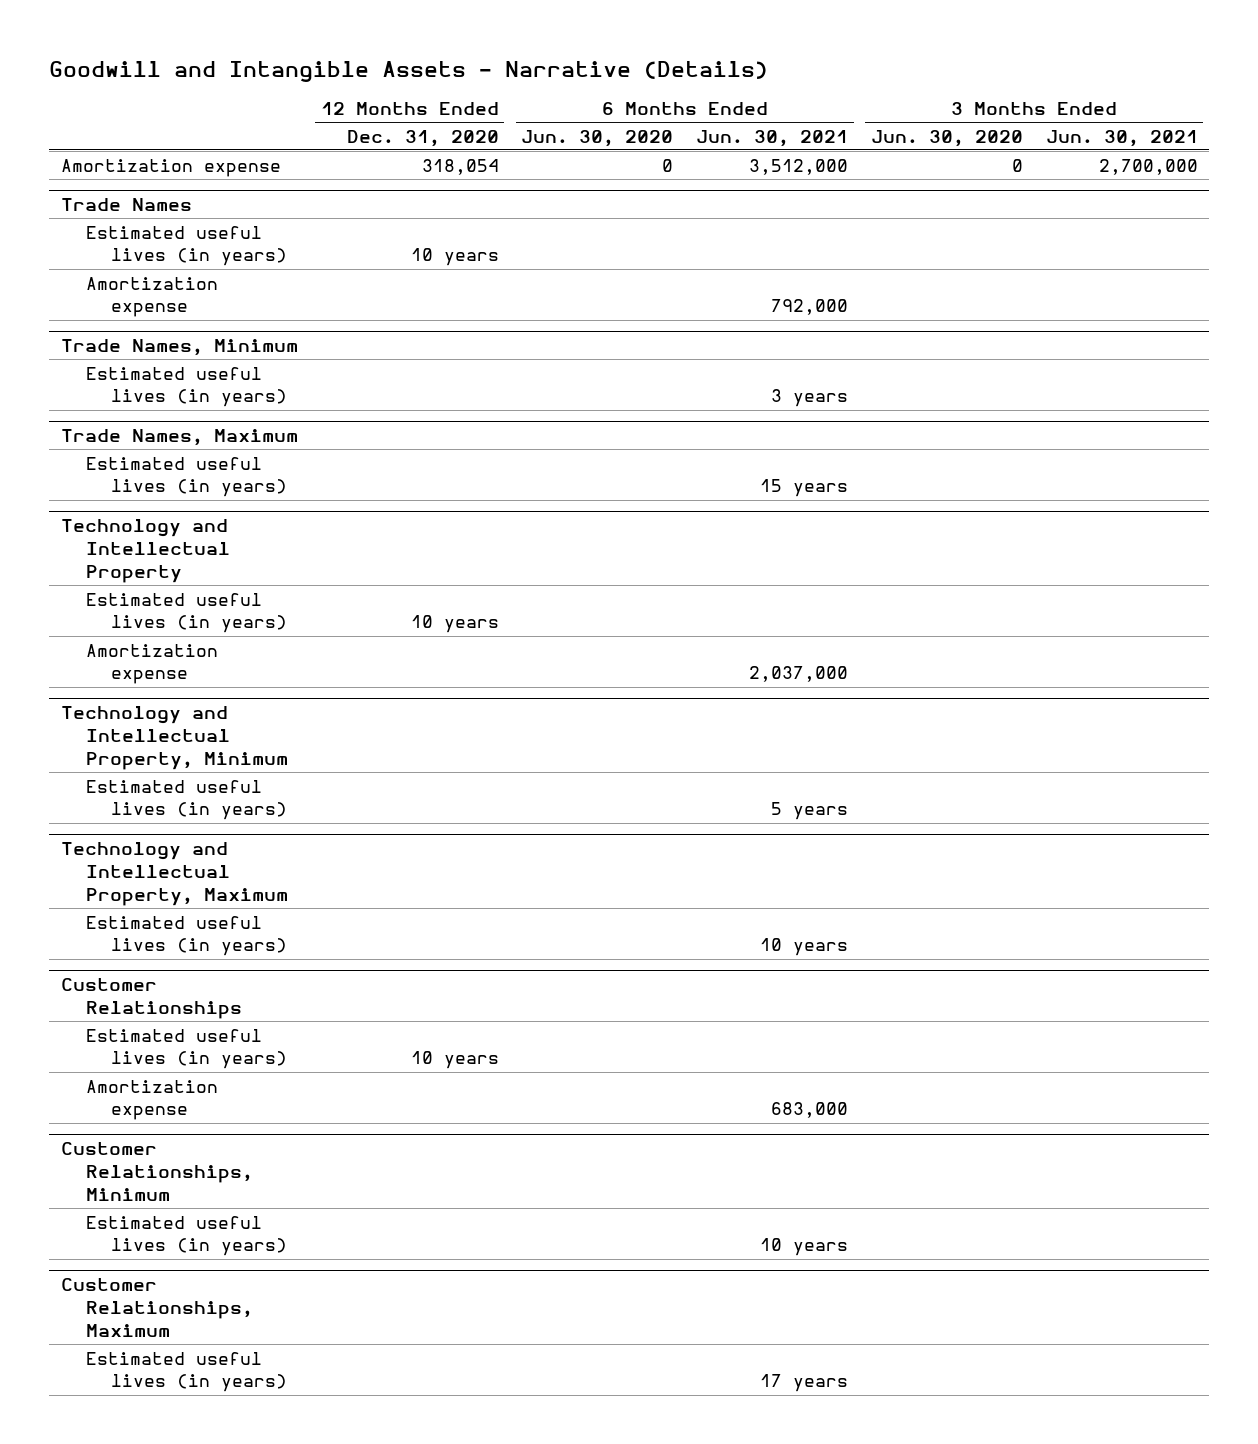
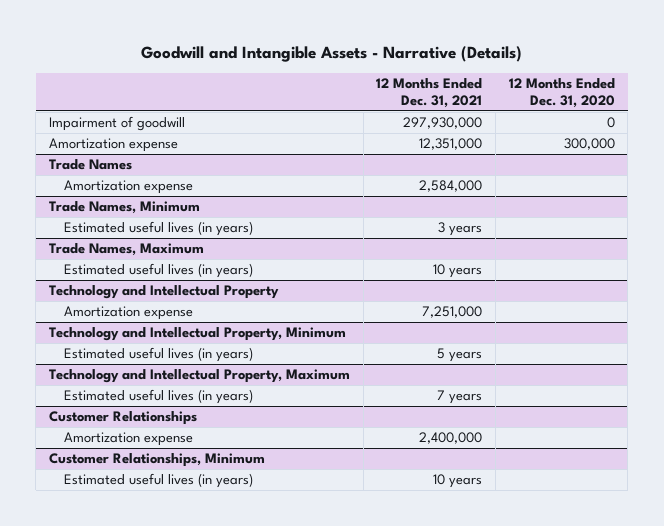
- | 12 Months Ended Dec. 31, 2020 | 6 Months Ended Jun. 30, 2020 | 6 Months Ended Jun. 30, 2021 | 3 Months Ended Jun. 30, 2020 | 3 Months Ended Jun. 30, 2021
+ | 12 Months Ended Dec. 31, 2021 | 12 Months Ended Dec. 31, 2020
- Amortization expense | 318,054 | 0 | 3,512,000 | 0 | 2,700,000
+ Impairment of goodwill | 297,930,000 | 0
+ Amortization expense | 12,351,000 | 300,000
@ Trade Names
- Estimated useful lives (in years) | 10 years | | | |
@ Technology and Intellectual Property
- Estimated useful lives (in years) | 10 years | | | |
@ Customer Relationships
- Estimated useful lives (in years) | 10 years | | | |
- Customer Relationships, Maximum
- Estimated useful lives (in years) | | | 17 years | |

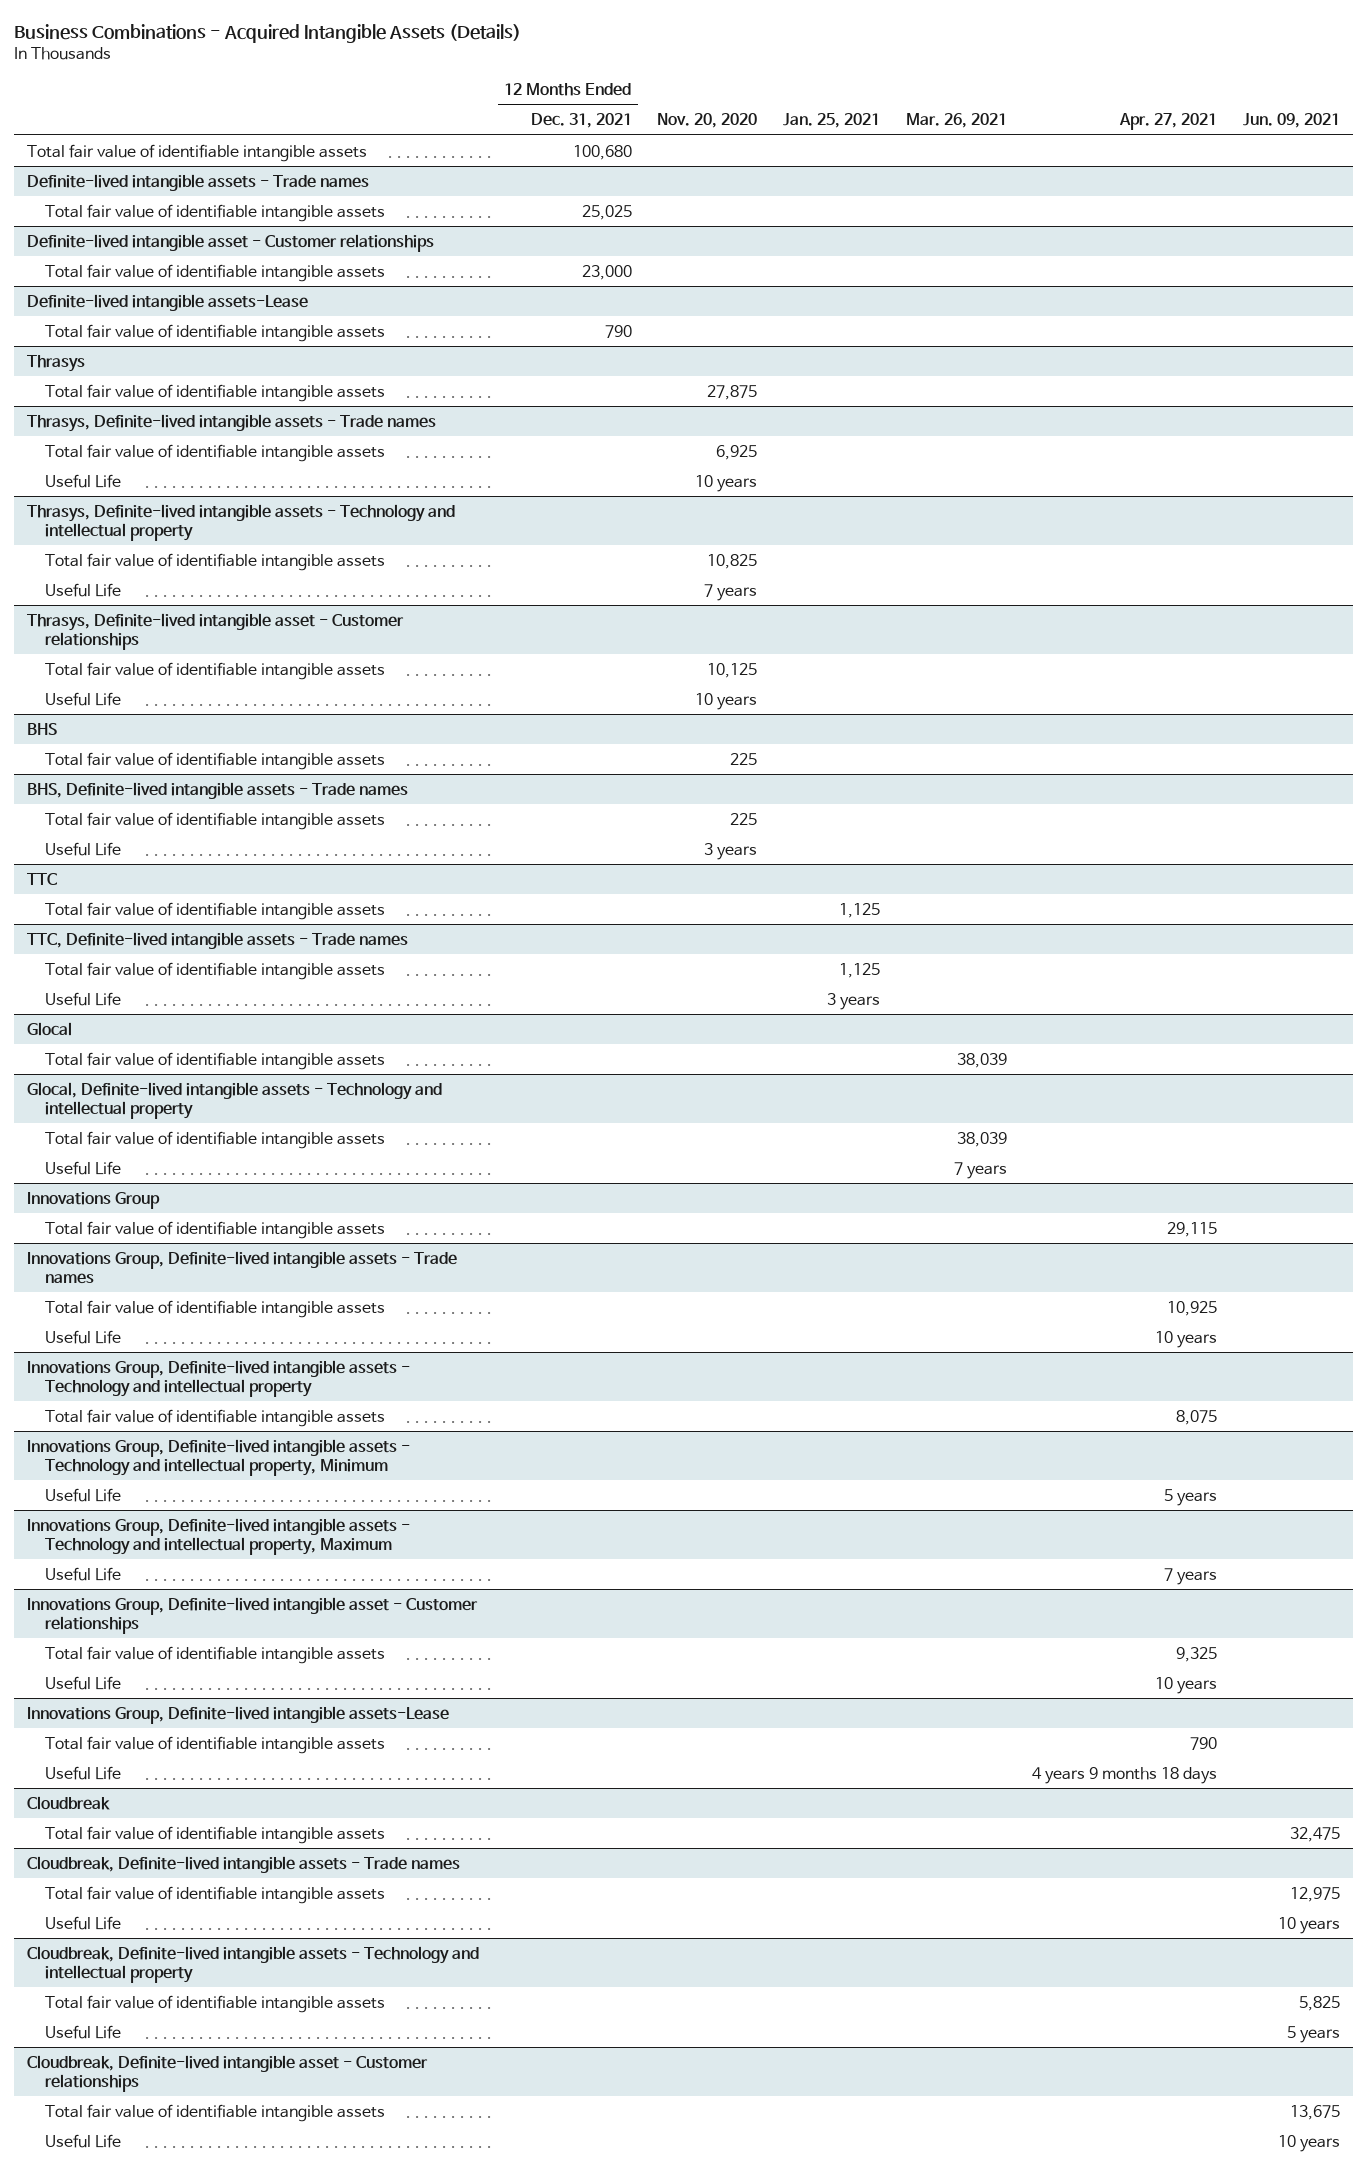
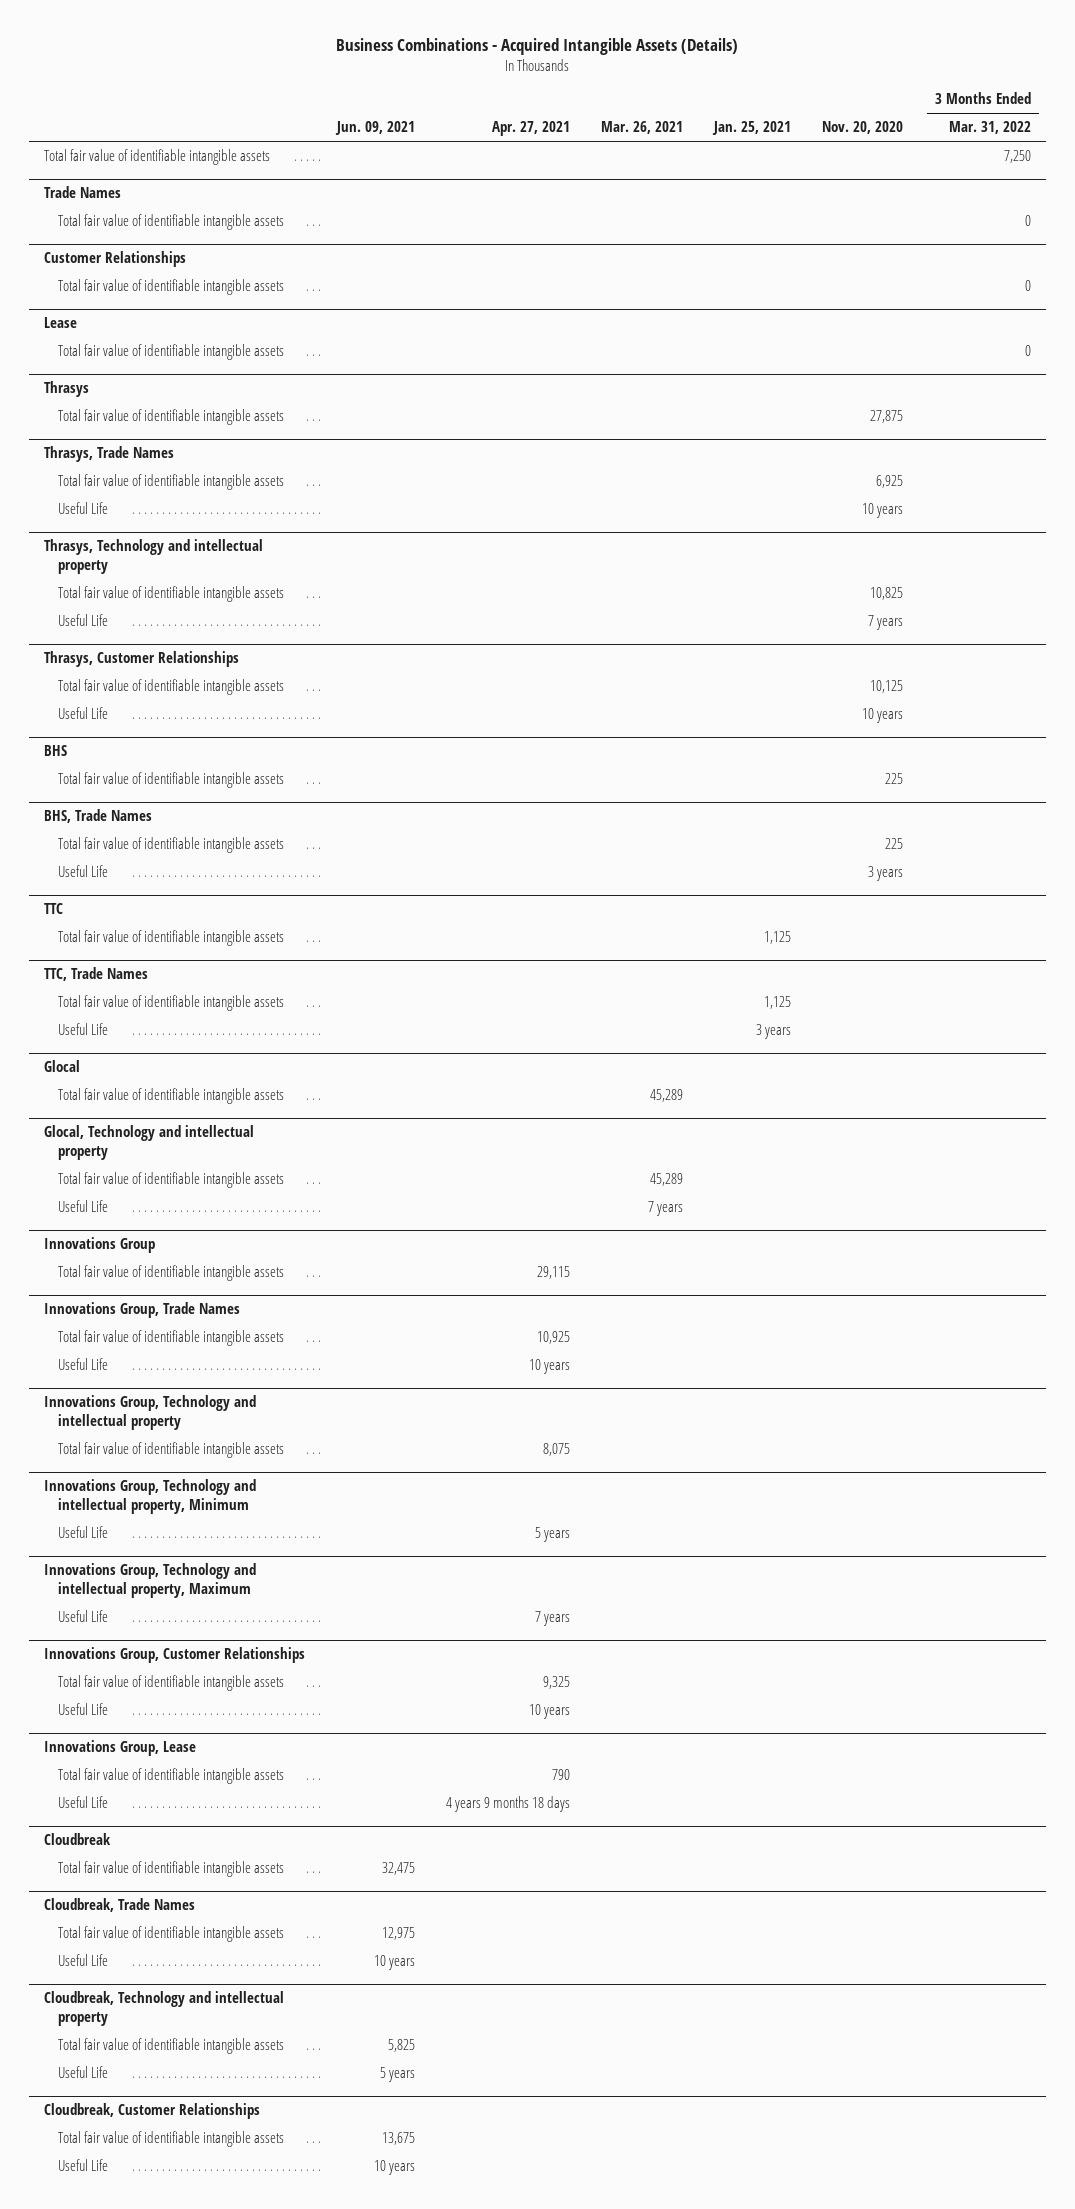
- | 12 Months Ended Dec. 31, 2021 | Nov. 20, 2020 | Jan. 25, 2021 | Mar. 26, 2021 | Apr. 27, 2021 | Jun. 09, 2021
+ | Jun. 09, 2021 | Apr. 27, 2021 | Mar. 26, 2021 | Jan. 25, 2021 | Nov. 20, 2020 | 3 Months Ended Mar. 31, 2022
- Definite-lived intangible assets - Trade names
+ Trade Names
- Definite-lived intangible asset - Customer relationships
+ Customer Relationships
- Definite-lived intangible assets-Lease
+ Lease
- Thrasys, Definite-lived intangible assets - Trade names
+ Thrasys, Trade Names
- Thrasys, Definite-lived intangible assets - Technology and intellectual property
+ Thrasys, Technology and intellectual property
- Thrasys, Definite-lived intangible asset - Customer relationships
+ Thrasys, Customer Relationships
- BHS, Definite-lived intangible assets - Trade names
+ BHS, Trade Names
- TTC, Definite-lived intangible assets - Trade names
+ TTC, Trade Names
@ Glocal
- Total fair value of identifiable intangible assets | | | | 38,039 | |
- Glocal, Definite-lived intangible assets - Technology and intellectual property
- Total fair value of identifiable intangible assets | | | | 38,039 | |
@ Glocal
+ Total fair value of identifiable intangible assets | | | 45,289 | | |
+ Glocal, Technology and intellectual property
+ Total fair value of identifiable intangible assets | | | 45,289 | | |
- Innovations Group, Definite-lived intangible assets - Trade names
+ Innovations Group, Trade Names
- Innovations Group, Definite-lived intangible assets - Technology and intellectual property
+ Innovations Group, Technology and intellectual property
- Innovations Group, Definite-lived intangible assets - Technology and intellectual property, Minimum
+ Innovations Group, Technology and intellectual property, Minimum
- Innovations Group, Definite-lived intangible assets - Technology and intellectual property, Maximum
+ Innovations Group, Technology and intellectual property, Maximum
- Innovations Group, Definite-lived intangible asset - Customer relationships
+ Innovations Group, Customer Relationships
- Innovations Group, Definite-lived intangible assets-Lease
+ Innovations Group, Lease
- Cloudbreak, Definite-lived intangible assets - Trade names
+ Cloudbreak, Trade Names
- Cloudbreak, Definite-lived intangible assets - Technology and intellectual property
+ Cloudbreak, Technology and intellectual property
- Cloudbreak, Definite-lived intangible asset - Customer relationships
+ Cloudbreak, Customer Relationships

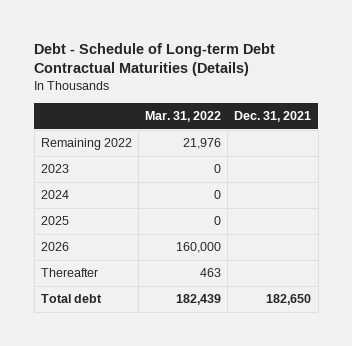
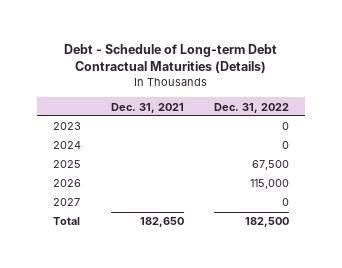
- | Mar. 31, 2022 | Dec. 31, 2021
+ | Dec. 31, 2021 | Dec. 31, 2022
- Remaining 2022 | 21,976 |
- Thereafter | 463 |
- Total debt | 182,439 | 182,650
+ 2027 | | 0
+ Total | 182,650 | 182,500

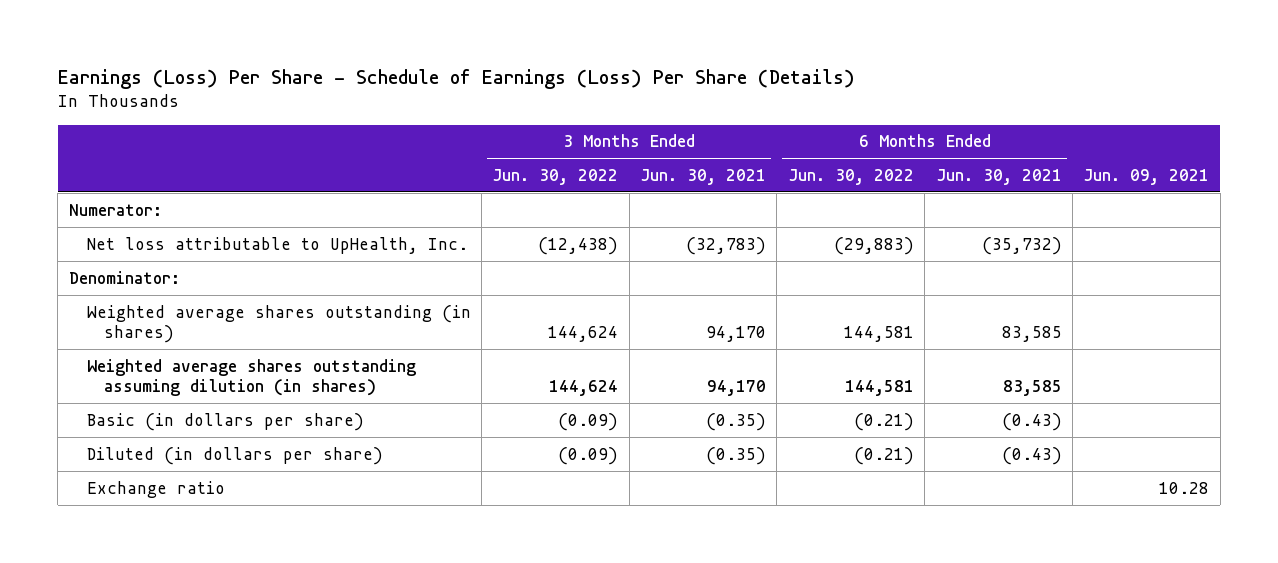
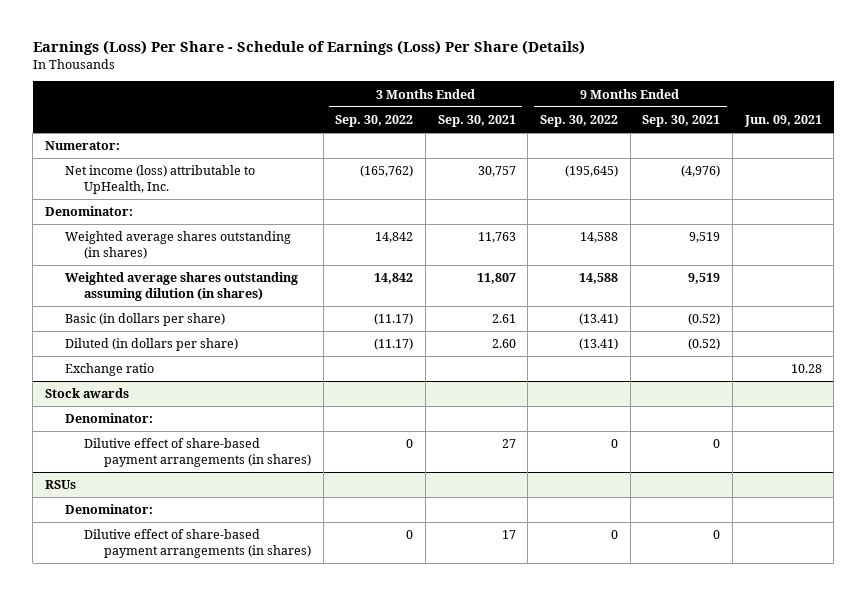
- | 3 Months Ended Jun. 30, 2022 | 3 Months Ended Jun. 30, 2021 | 6 Months Ended Jun. 30, 2022 | 6 Months Ended Jun. 30, 2021 | Jun. 09, 2021
+ | 3 Months Ended Sep. 30, 2022 | 3 Months Ended Sep. 30, 2021 | 9 Months Ended Sep. 30, 2022 | 9 Months Ended Sep. 30, 2021 | Jun. 09, 2021
- Net loss attributable to UpHealth, Inc. | (12,438) | (32,783) | (29,883) | (35,732) |
+ Net income (loss) attributable to UpHealth, Inc. | (165,762) | 30,757 | (195,645) | (4,976) |
+ Stock awards
+ Denominator:
+ Dilutive effect of share-based payment arrangements (in shares) | 0 | 27 | 0 | 0 |
+ RSUs
+ Denominator:
+ Dilutive effect of share-based payment arrangements (in shares) | 0 | 17 | 0 | 0 |

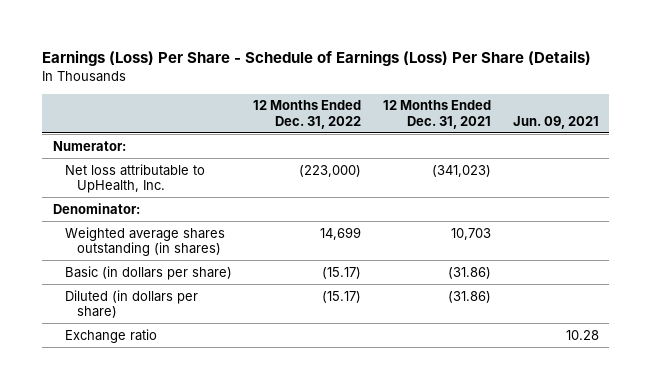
- | 3 Months Ended Sep. 30, 2022 | 3 Months Ended Sep. 30, 2021 | 9 Months Ended Sep. 30, 2022 | 9 Months Ended Sep. 30, 2021 | Jun. 09, 2021
+ | 12 Months Ended Dec. 31, 2022 | 12 Months Ended Dec. 31, 2021 | Jun. 09, 2021
- Net income (loss) attributable to UpHealth, Inc. | (165,762) | 30,757 | (195,645) | (4,976) |
+ Net loss attributable to UpHealth, Inc. | (223,000) | (341,023) |
- Weighted average shares outstanding assuming dilution (in shares) | 14,842 | 11,807 | 14,588 | 9,519 |
- Stock awards
- Denominator:
- Dilutive effect of share-based payment arrangements (in shares) | 0 | 27 | 0 | 0 |
- RSUs
- Denominator:
- Dilutive effect of share-based payment arrangements (in shares) | 0 | 17 | 0 | 0 |

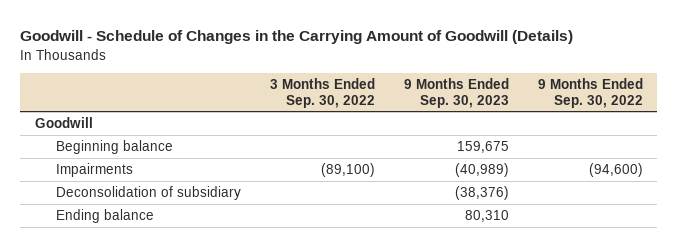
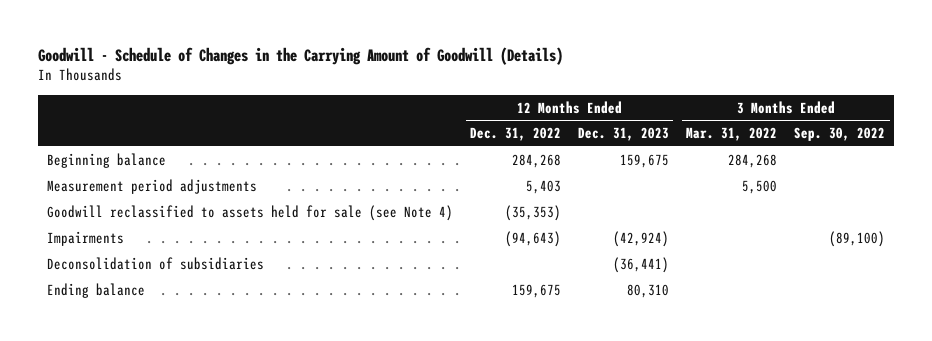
- | 3 Months Ended Sep. 30, 2022 | 9 Months Ended Sep. 30, 2023 | 9 Months Ended Sep. 30, 2022
+ | 12 Months Ended Dec. 31, 2022 | 12 Months Ended Dec. 31, 2023 | 3 Months Ended Mar. 31, 2022 | 3 Months Ended Sep. 30, 2022
- Goodwill
+ Measurement period adjustments | 5,403 | | 5,500 |
+ Goodwill reclassified to assets held for sale (see Note 4) | (35,353) | | |
- Deconsolidation of subsidiary | | (38,376) |
+ Deconsolidation of subsidiaries | | (36,441) | |

